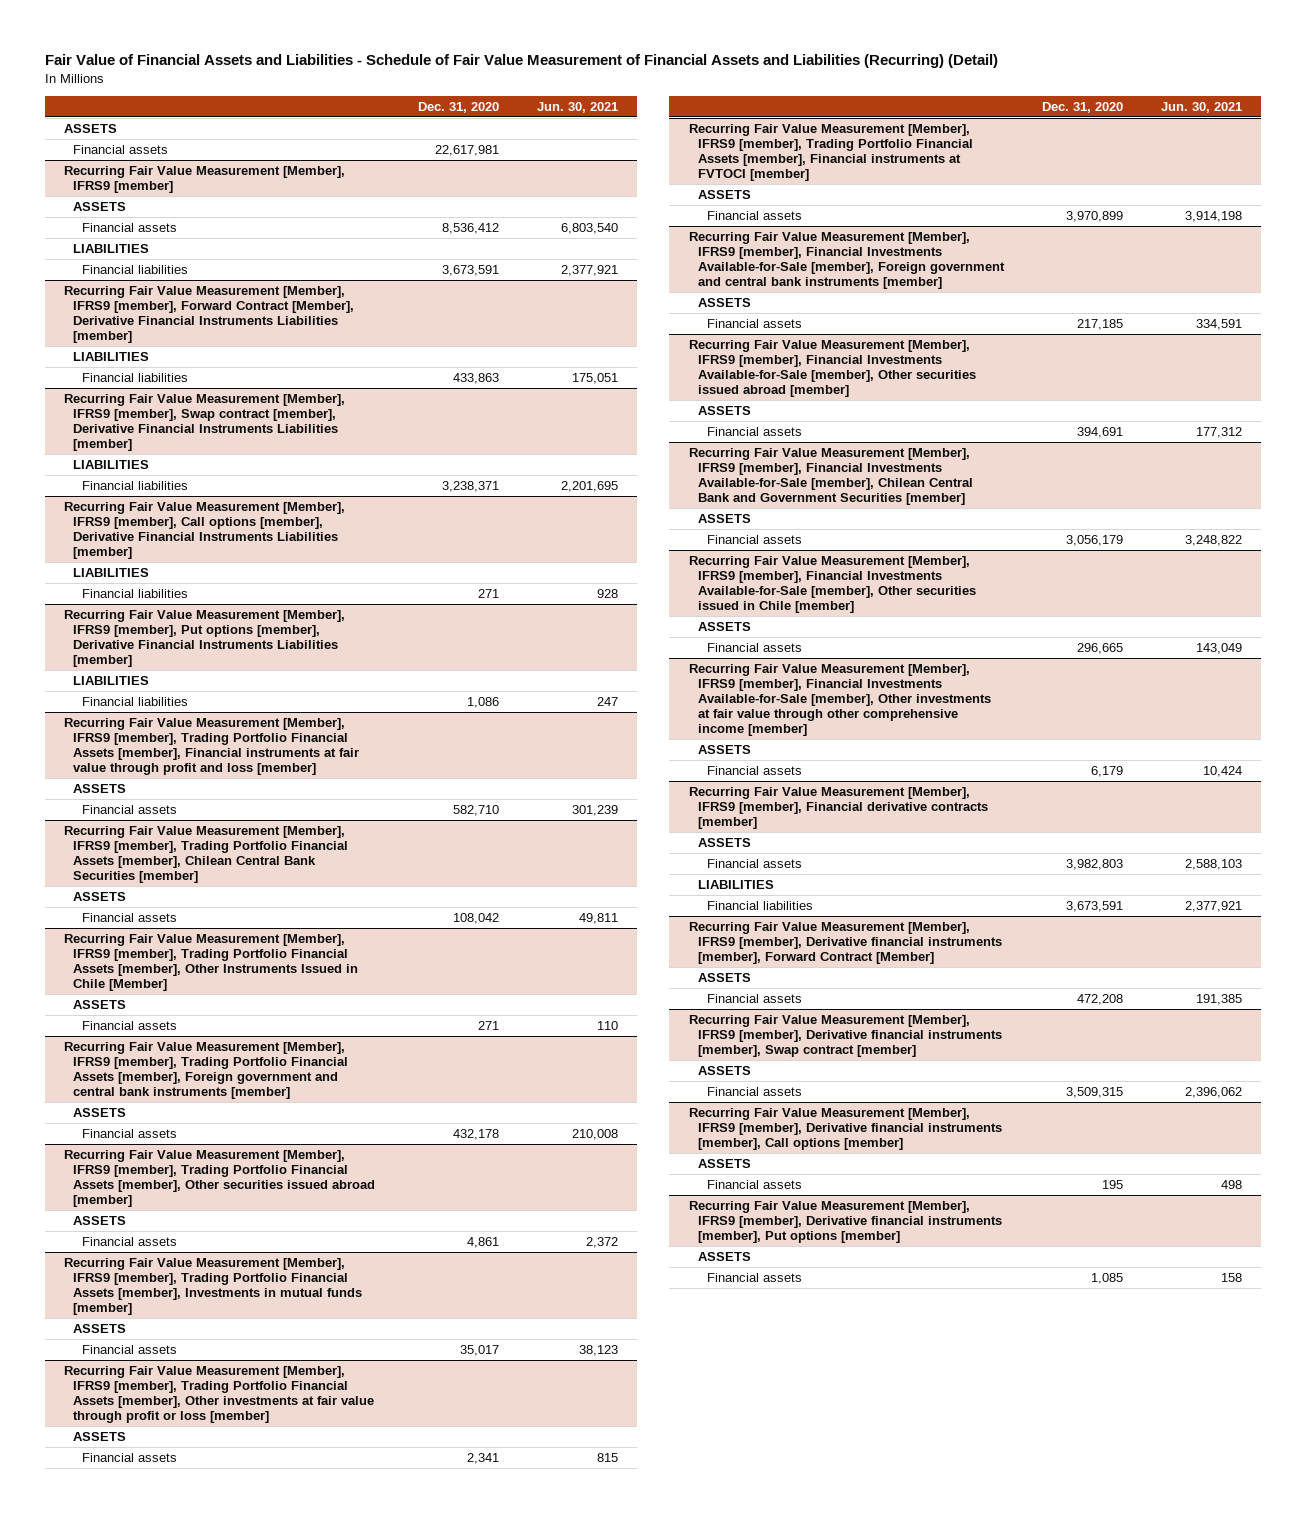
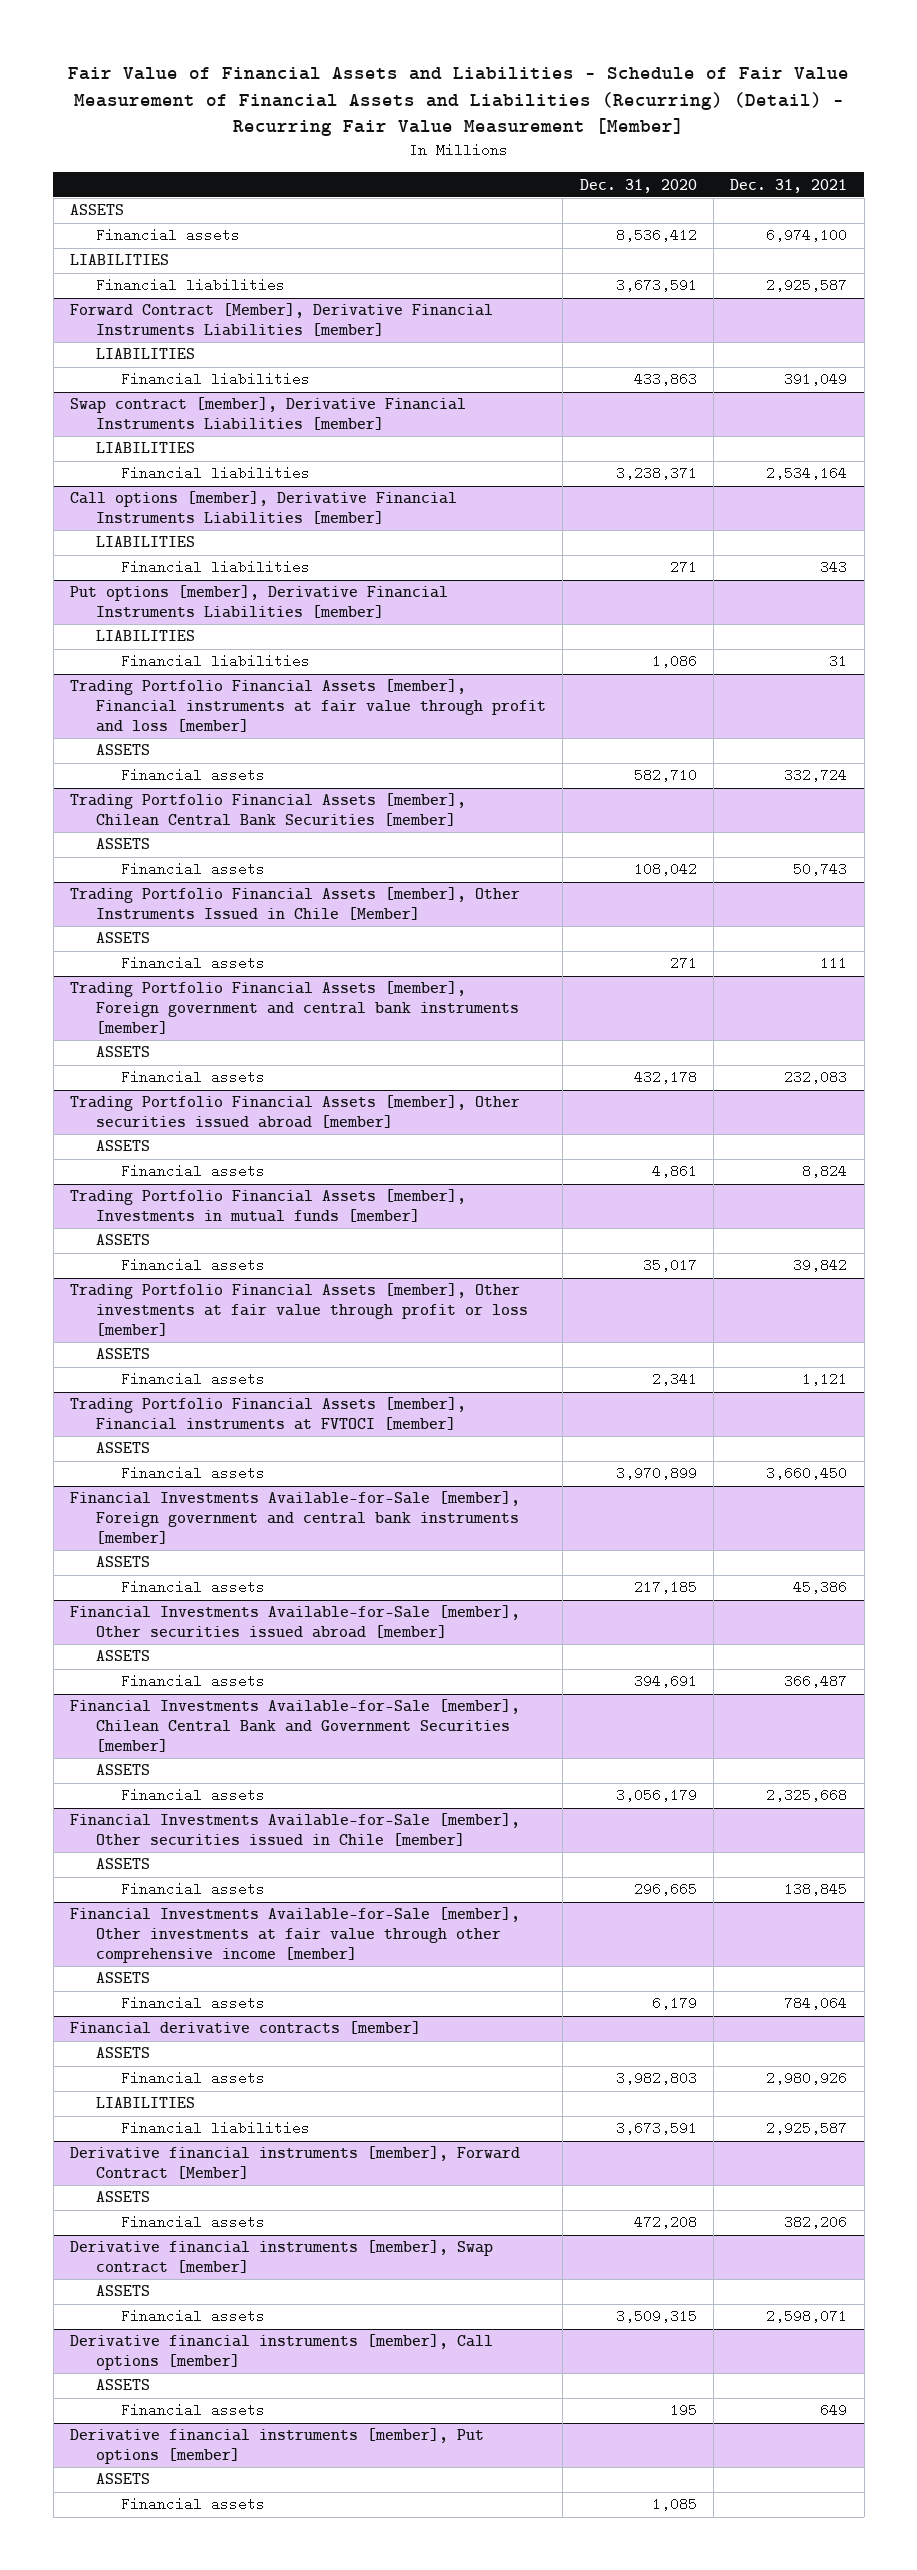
- Fair Value of Financial Assets and Liabilities - Schedule of Fair Value Measurement of Financial Assets and Liabilities (Recurring) (Detail)
+ Fair Value of Financial Assets and Liabilities - Schedule of Fair Value Measurement of Financial Assets and Liabilities (Recurring) (Detail) - Recurring Fair Value Measurement [Member]
- | Dec. 31, 2020 | Jun. 30, 2021
+ | Dec. 31, 2020 | Dec. 31, 2021
- Financial assets | 22,617,981 |
- Recurring Fair Value Measurement [Member], IFRS9 [member]
- ASSETS
- Recurring Fair Value Measurement [Member], IFRS9 [member], Forward Contract [Member], Derivative Financial Instruments Liabilities [member]
+ Forward Contract [Member], Derivative Financial Instruments Liabilities [member]
- Recurring Fair Value Measurement [Member], IFRS9 [member], Swap contract [member], Derivative Financial Instruments Liabilities [member]
+ Swap contract [member], Derivative Financial Instruments Liabilities [member]
- Recurring Fair Value Measurement [Member], IFRS9 [member], Call options [member], Derivative Financial Instruments Liabilities [member]
+ Call options [member], Derivative Financial Instruments Liabilities [member]
- Recurring Fair Value Measurement [Member], IFRS9 [member], Put options [member], Derivative Financial Instruments Liabilities [member]
+ Put options [member], Derivative Financial Instruments Liabilities [member]
- Recurring Fair Value Measurement [Member], IFRS9 [member], Trading Portfolio Financial Assets [member], Financial instruments at fair value through profit and loss [member]
+ Trading Portfolio Financial Assets [member], Financial instruments at fair value through profit and loss [member]
- Recurring Fair Value Measurement [Member], IFRS9 [member], Trading Portfolio Financial Assets [member], Chilean Central Bank Securities [member]
+ Trading Portfolio Financial Assets [member], Chilean Central Bank Securities [member]
- Recurring Fair Value Measurement [Member], IFRS9 [member], Trading Portfolio Financial Assets [member], Other Instruments Issued in Chile [Member]
+ Trading Portfolio Financial Assets [member], Other Instruments Issued in Chile [Member]
- Recurring Fair Value Measurement [Member], IFRS9 [member], Trading Portfolio Financial Assets [member], Foreign government and central bank instruments [member]
+ Trading Portfolio Financial Assets [member], Foreign government and central bank instruments [member]
- Recurring Fair Value Measurement [Member], IFRS9 [member], Trading Portfolio Financial Assets [member], Other securities issued abroad [member]
+ Trading Portfolio Financial Assets [member], Other securities issued abroad [member]
- Recurring Fair Value Measurement [Member], IFRS9 [member], Trading Portfolio Financial Assets [member], Investments in mutual funds [member]
+ Trading Portfolio Financial Assets [member], Investments in mutual funds [member]
- Recurring Fair Value Measurement [Member], IFRS9 [member], Trading Portfolio Financial Assets [member], Other investments at fair value through profit or loss [member]
+ Trading Portfolio Financial Assets [member], Other investments at fair value through profit or loss [member]
- Recurring Fair Value Measurement [Member], IFRS9 [member], Trading Portfolio Financial Assets [member], Financial instruments at FVTOCI [member]
+ Trading Portfolio Financial Assets [member], Financial instruments at FVTOCI [member]
- Recurring Fair Value Measurement [Member], IFRS9 [member], Financial Investments Available-for-Sale [member], Foreign government and central bank instruments [member]
+ Financial Investments Available-for-Sale [member], Foreign government and central bank instruments [member]
- Recurring Fair Value Measurement [Member], IFRS9 [member], Financial Investments Available-for-Sale [member], Other securities issued abroad [member]
+ Financial Investments Available-for-Sale [member], Other securities issued abroad [member]
- Recurring Fair Value Measurement [Member], IFRS9 [member], Financial Investments Available-for-Sale [member], Chilean Central Bank and Government Securities [member]
+ Financial Investments Available-for-Sale [member], Chilean Central Bank and Government Securities [member]
- Recurring Fair Value Measurement [Member], IFRS9 [member], Financial Investments Available-for-Sale [member], Other securities issued in Chile [member]
+ Financial Investments Available-for-Sale [member], Other securities issued in Chile [member]
- Recurring Fair Value Measurement [Member], IFRS9 [member], Financial Investments Available-for-Sale [member], Other investments at fair value through other comprehensive income [member]
+ Financial Investments Available-for-Sale [member], Other investments at fair value through other comprehensive income [member]
- Recurring Fair Value Measurement [Member], IFRS9 [member], Financial derivative contracts [member]
+ Financial derivative contracts [member]
- Recurring Fair Value Measurement [Member], IFRS9 [member], Derivative financial instruments [member], Forward Contract [Member]
+ Derivative financial instruments [member], Forward Contract [Member]
- Recurring Fair Value Measurement [Member], IFRS9 [member], Derivative financial instruments [member], Swap contract [member]
+ Derivative financial instruments [member], Swap contract [member]
- Recurring Fair Value Measurement [Member], IFRS9 [member], Derivative financial instruments [member], Call options [member]
+ Derivative financial instruments [member], Call options [member]
- Recurring Fair Value Measurement [Member], IFRS9 [member], Derivative financial instruments [member], Put options [member]
+ Derivative financial instruments [member], Put options [member]

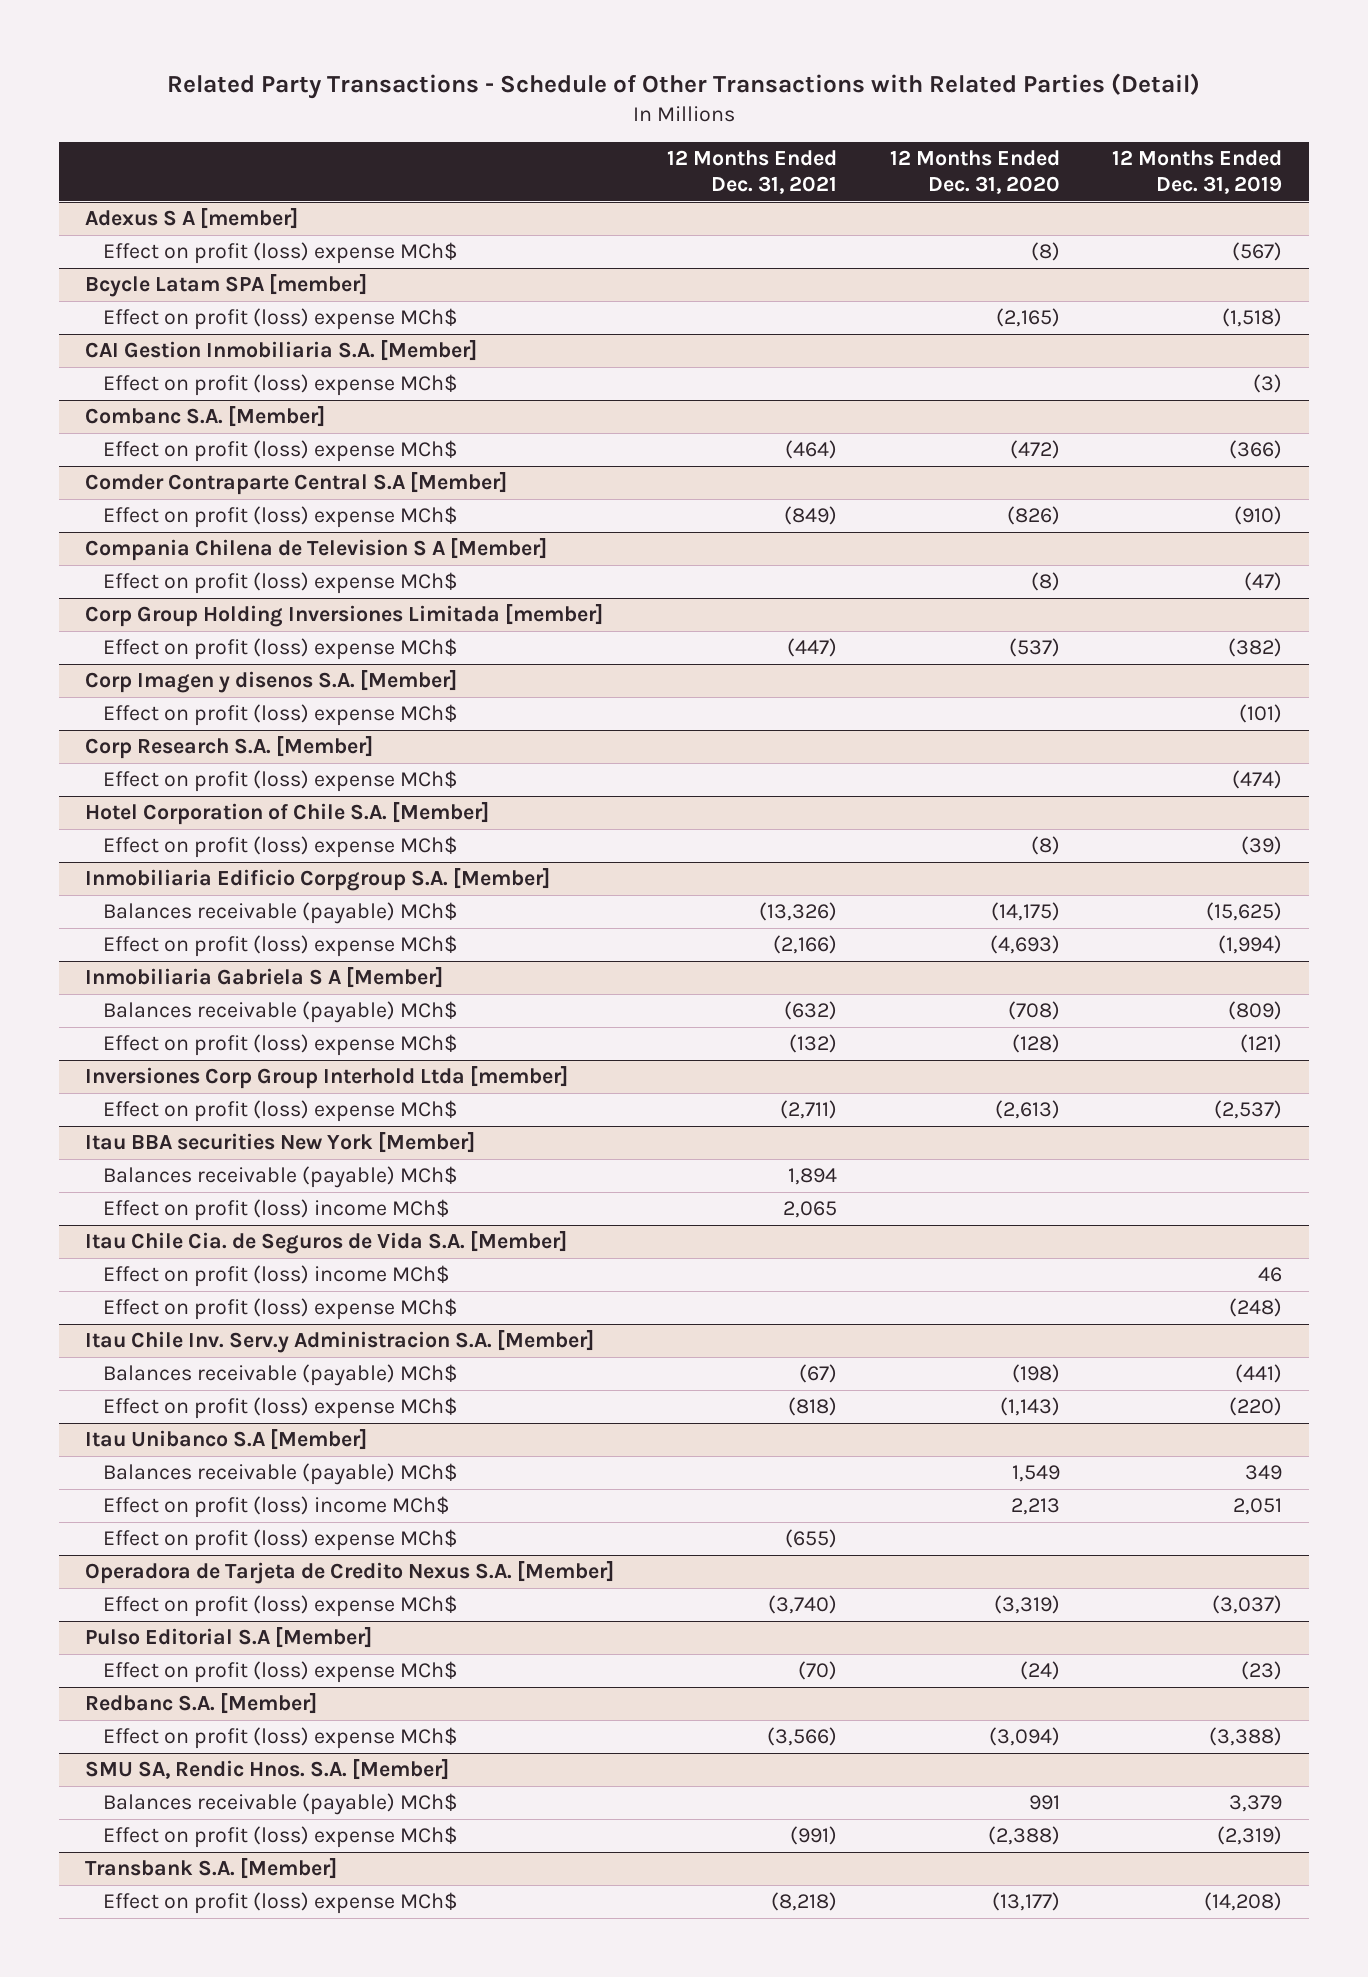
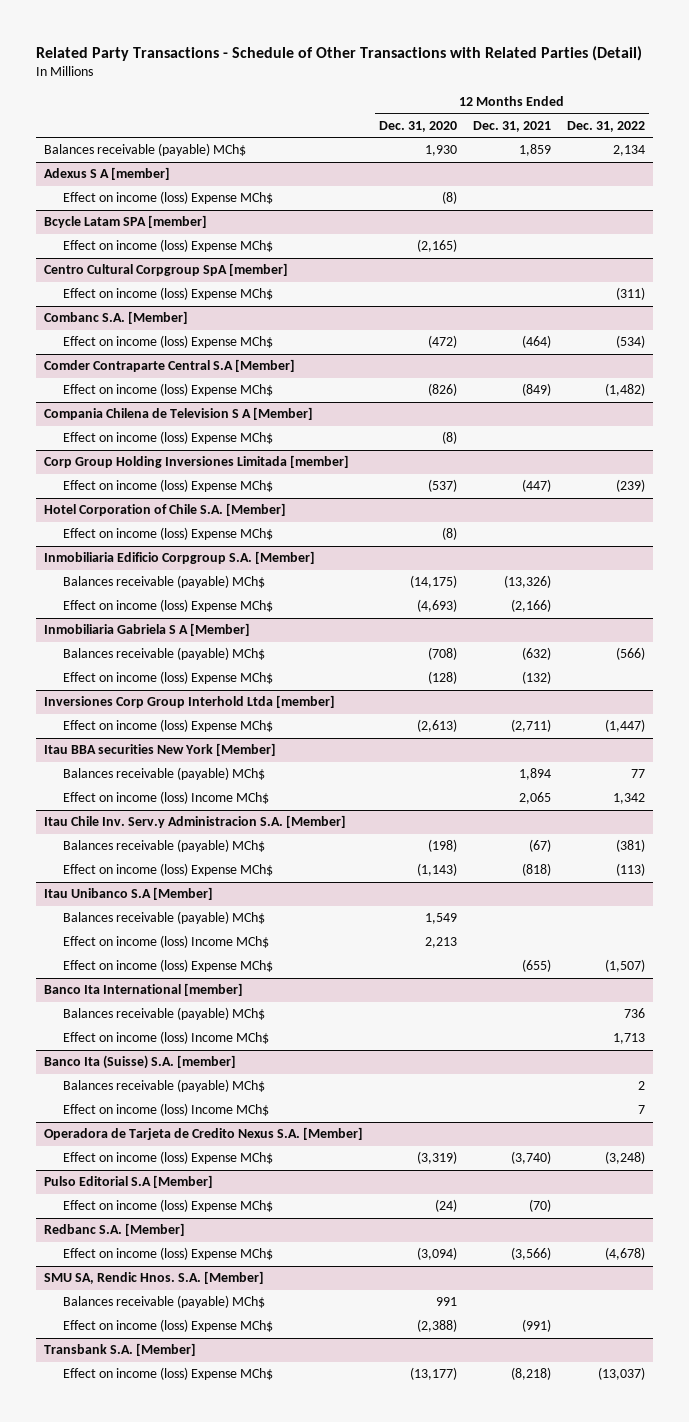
- | 12 Months Ended Dec. 31, 2021 | 12 Months Ended Dec. 31, 2020 | 12 Months Ended Dec. 31, 2019
+ | 12 Months Ended Dec. 31, 2020 | 12 Months Ended Dec. 31, 2021 | 12 Months Ended Dec. 31, 2022
+ Balances receivable (payable) MCh$ | 1,930 | 1,859 | 2,134
@ Adexus S A [member]
- Effect on profit (loss) expense MCh$ | | (8) | (567)
+ Effect on income (loss) Expense MCh$ | (8) | |
@ Bcycle Latam SPA [member]
- Effect on profit (loss) expense MCh$ | | (2,165) | (1,518)
- CAI Gestion Inmobiliaria S.A. [Member]
- Effect on profit (loss) expense MCh$ | | | (3)
@ Bcycle Latam SPA [member]
+ Effect on income (loss) Expense MCh$ | (2,165) | |
+ Centro Cultural Corpgroup SpA [member]
+ Effect on income (loss) Expense MCh$ | | | (311)
@ Combanc S.A. [Member]
- Effect on profit (loss) expense MCh$ | (464) | (472) | (366)
+ Effect on income (loss) Expense MCh$ | (472) | (464) | (534)
@ Comder Contraparte Central S.A [Member]
- Effect on profit (loss) expense MCh$ | (849) | (826) | (910)
+ Effect on income (loss) Expense MCh$ | (826) | (849) | (1,482)
@ Compania Chilena de Television S A [Member]
- Effect on profit (loss) expense MCh$ | | (8) | (47)
+ Effect on income (loss) Expense MCh$ | (8) | |
@ Corp Group Holding Inversiones Limitada [member]
- Effect on profit (loss) expense MCh$ | (447) | (537) | (382)
- Corp Imagen y disenos S.A. [Member]
- Effect on profit (loss) expense MCh$ | | | (101)
- Corp Research S.A. [Member]
- Effect on profit (loss) expense MCh$ | | | (474)
@ Corp Group Holding Inversiones Limitada [member]
+ Effect on income (loss) Expense MCh$ | (537) | (447) | (239)
@ Hotel Corporation of Chile S.A. [Member]
- Effect on profit (loss) expense MCh$ | | (8) | (39)
+ Effect on income (loss) Expense MCh$ | (8) | |
@ Inmobiliaria Edificio Corpgroup S.A. [Member]
- Effect on profit (loss) expense MCh$ | (2,166) | (4,693) | (1,994)
+ Effect on income (loss) Expense MCh$ | (4,693) | (2,166) |
@ Inmobiliaria Gabriela S A [Member]
- Effect on profit (loss) expense MCh$ | (132) | (128) | (121)
+ Effect on income (loss) Expense MCh$ | (128) | (132) |
@ Inversiones Corp Group Interhold Ltda [member]
- Effect on profit (loss) expense MCh$ | (2,711) | (2,613) | (2,537)
+ Effect on income (loss) Expense MCh$ | (2,613) | (2,711) | (1,447)
@ Itau BBA securities New York [Member]
- Effect on profit (loss) income MCh$ | 2,065 | |
- Itau Chile Cia. de Seguros de Vida S.A. [Member]
- Effect on profit (loss) income MCh$ | | | 46
- Effect on profit (loss) expense MCh$ | | | (248)
@ Itau BBA securities New York [Member]
+ Effect on income (loss) Income MCh$ | | 2,065 | 1,342
@ Itau Chile Inv. Serv.y Administracion S.A. [Member]
- Effect on profit (loss) expense MCh$ | (818) | (1,143) | (220)
+ Effect on income (loss) Expense MCh$ | (1,143) | (818) | (113)
@ Itau Unibanco S.A [Member]
- Effect on profit (loss) income MCh$ | | 2,213 | 2,051
- Effect on profit (loss) expense MCh$ | (655) | |
+ Effect on income (loss) Income MCh$ | 2,213 | |
+ Effect on income (loss) Expense MCh$ | | (655) | (1,507)
+ Banco Ita International [member]
+ Balances receivable (payable) MCh$ | | | 736
+ Effect on income (loss) Income MCh$ | | | 1,713
+ Banco Ita (Suisse) S.A. [member]
+ Balances receivable (payable) MCh$ | | | 2
+ Effect on income (loss) Income MCh$ | | | 7
@ Operadora de Tarjeta de Credito Nexus S.A. [Member]
- Effect on profit (loss) expense MCh$ | (3,740) | (3,319) | (3,037)
+ Effect on income (loss) Expense MCh$ | (3,319) | (3,740) | (3,248)
@ Pulso Editorial S.A [Member]
- Effect on profit (loss) expense MCh$ | (70) | (24) | (23)
+ Effect on income (loss) Expense MCh$ | (24) | (70) |
@ Redbanc S.A. [Member]
- Effect on profit (loss) expense MCh$ | (3,566) | (3,094) | (3,388)
+ Effect on income (loss) Expense MCh$ | (3,094) | (3,566) | (4,678)
@ SMU SA, Rendic Hnos. S.A. [Member]
- Effect on profit (loss) expense MCh$ | (991) | (2,388) | (2,319)
+ Effect on income (loss) Expense MCh$ | (2,388) | (991) |
@ Transbank S.A. [Member]
- Effect on profit (loss) expense MCh$ | (8,218) | (13,177) | (14,208)
+ Effect on income (loss) Expense MCh$ | (13,177) | (8,218) | (13,037)

